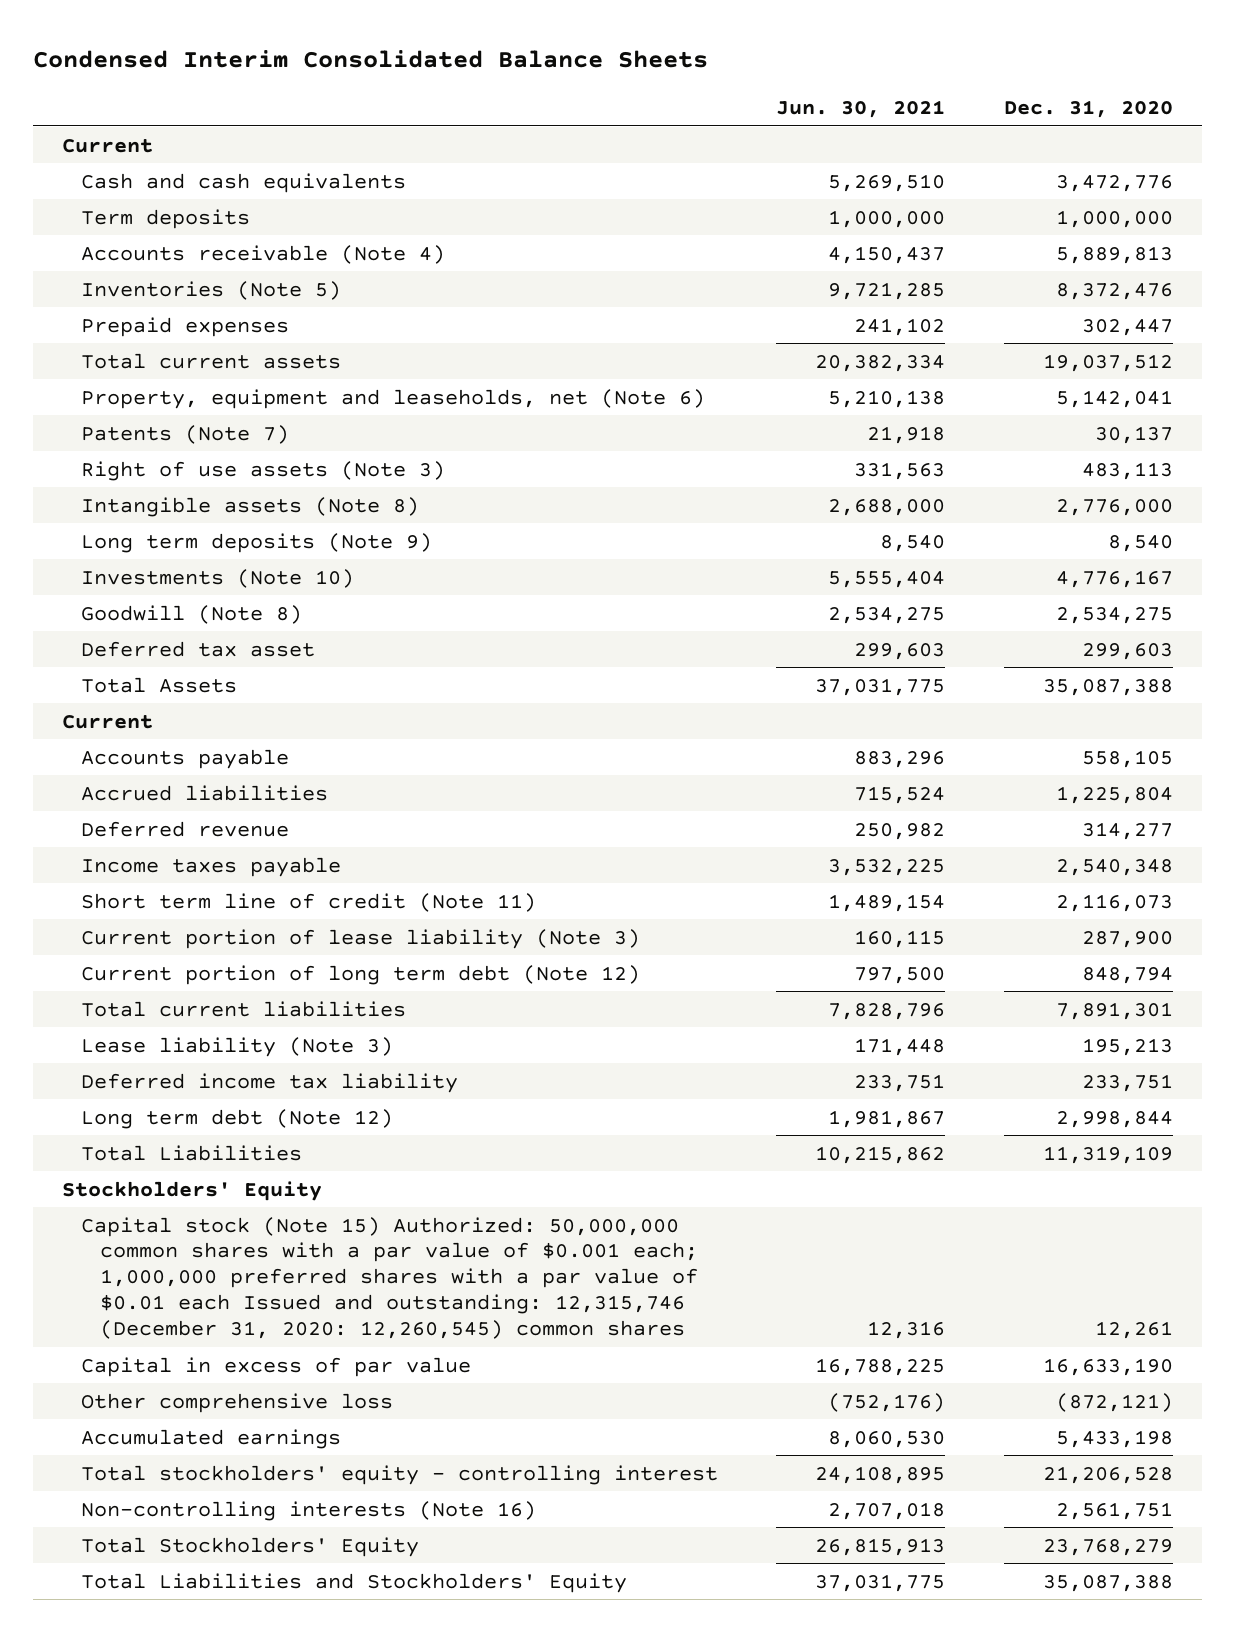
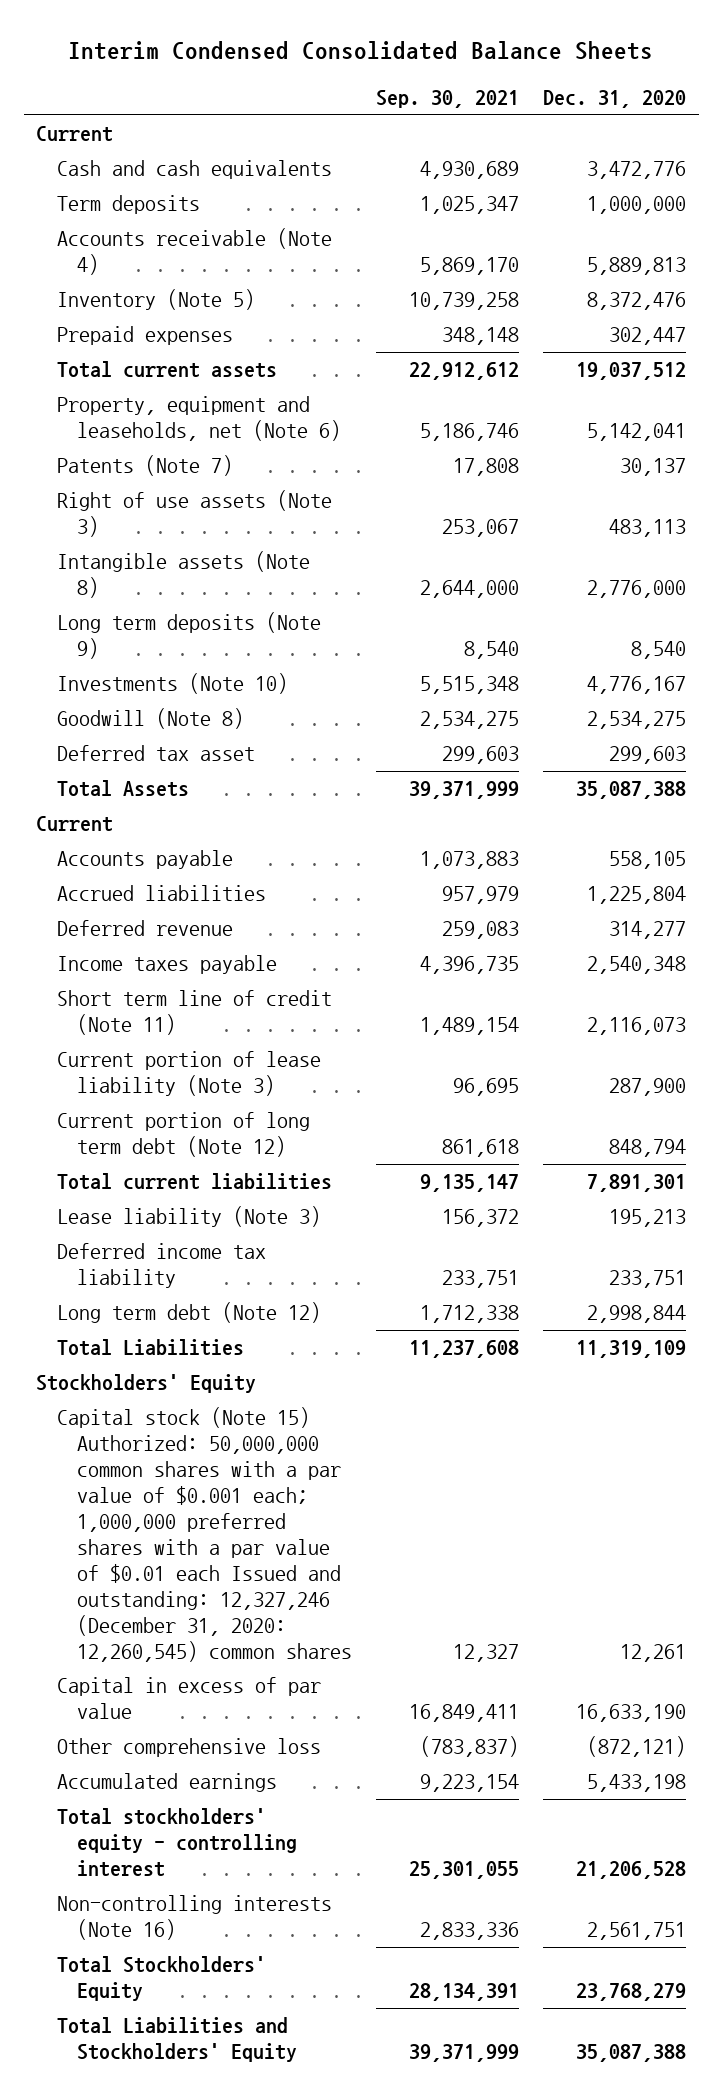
- Condensed Interim Consolidated Balance Sheets
+ Interim Condensed Consolidated Balance Sheets
- | Jun. 30, 2021 | Dec. 31, 2020
+ | Sep. 30, 2021 | Dec. 31, 2020
- Inventories (Note 5) | 9,721,285 | 8,372,476
+ Inventory (Note 5) | 10,739,258 | 8,372,476
- Capital stock (Note 15) Authorized: 50,000,000 common shares with a par value of $0.001 each; 1,000,000 preferred shares with a par value of $0.01 each Issued and outstanding: 12,315,746 (December 31, 2020: 12,260,545) common shares | 12,316 | 12,261
+ Capital stock (Note 15) Authorized: 50,000,000 common shares with a par value of $0.001 each; 1,000,000 preferred shares with a par value of $0.01 each Issued and outstanding: 12,327,246 (December 31, 2020: 12,260,545) common shares | 12,327 | 12,261

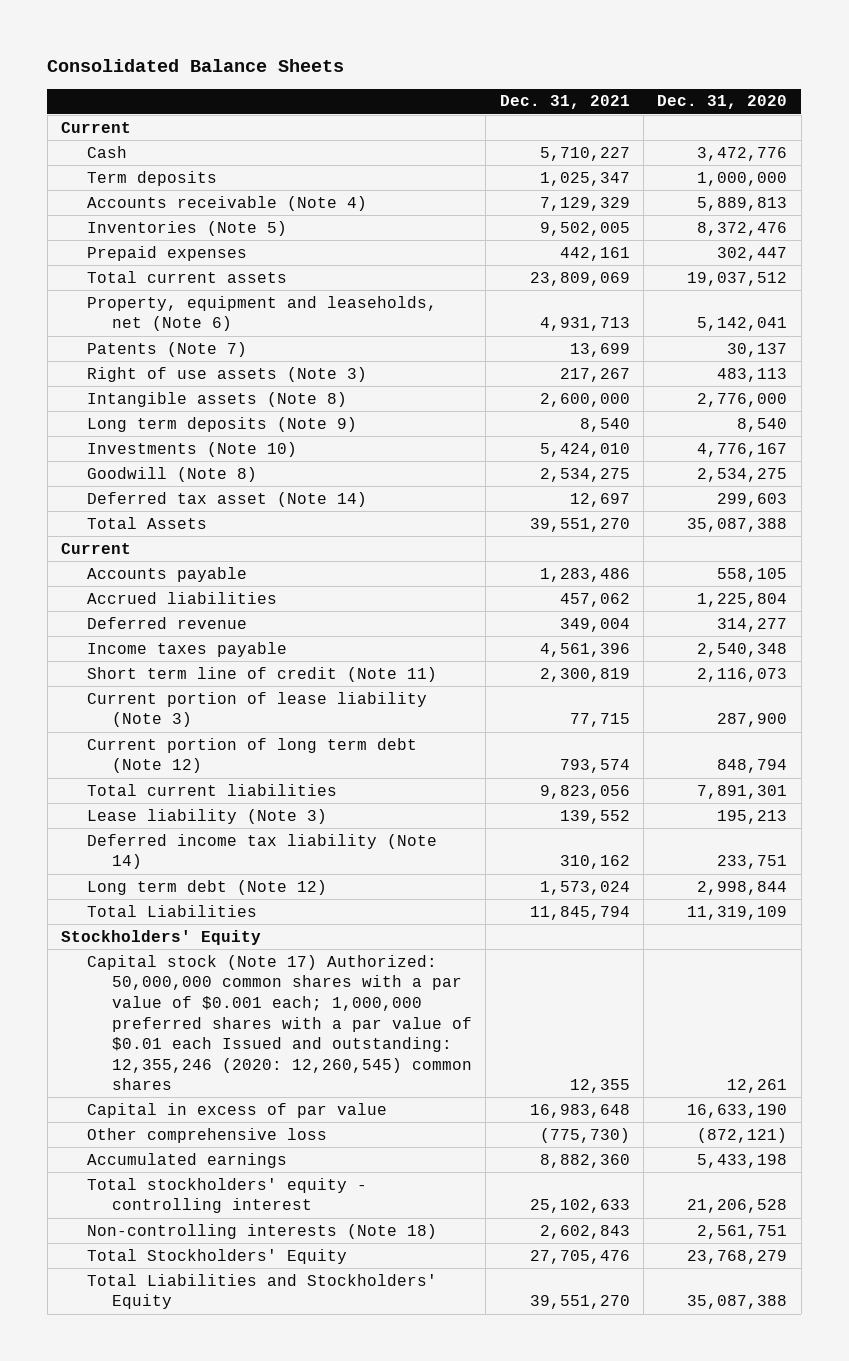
- Interim Condensed Consolidated Balance Sheets
+ Consolidated Balance Sheets
- | Sep. 30, 2021 | Dec. 31, 2020
+ | Dec. 31, 2021 | Dec. 31, 2020
- Cash and cash equivalents | 4,930,689 | 3,472,776
+ Cash | 5,710,227 | 3,472,776
- Inventory (Note 5) | 10,739,258 | 8,372,476
+ Inventories (Note 5) | 9,502,005 | 8,372,476
- Deferred tax asset | 299,603 | 299,603
+ Deferred tax asset (Note 14) | 12,697 | 299,603
- Deferred income tax liability | 233,751 | 233,751
+ Deferred income tax liability (Note 14) | 310,162 | 233,751
- Capital stock (Note 15) Authorized: 50,000,000 common shares with a par value of $0.001 each; 1,000,000 preferred shares with a par value of $0.01 each Issued and outstanding: 12,327,246 (December 31, 2020: 12,260,545) common shares | 12,327 | 12,261
+ Capital stock (Note 17) Authorized: 50,000,000 common shares with a par value of $0.001 each; 1,000,000 preferred shares with a par value of $0.01 each Issued and outstanding: 12,355,246 (2020: 12,260,545) common shares | 12,355 | 12,261
- Non-controlling interests (Note 16) | 2,833,336 | 2,561,751
+ Non-controlling interests (Note 18) | 2,602,843 | 2,561,751

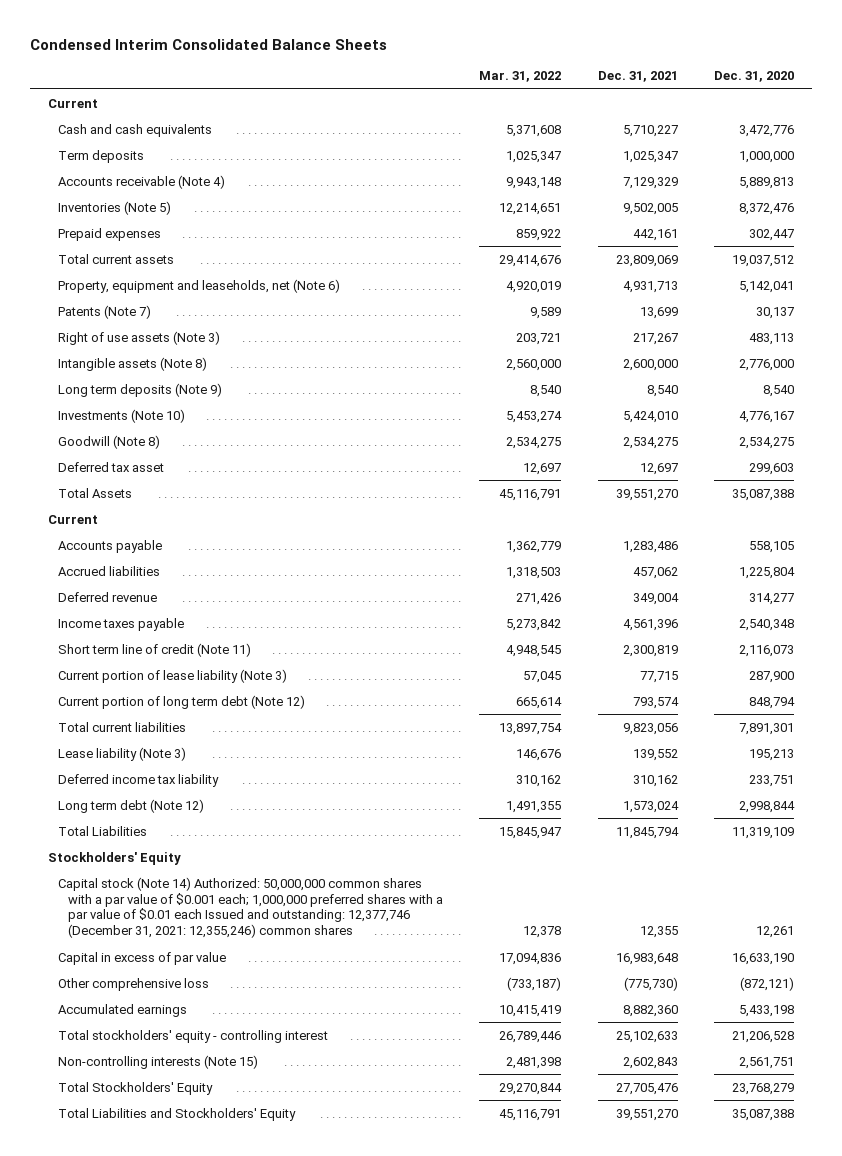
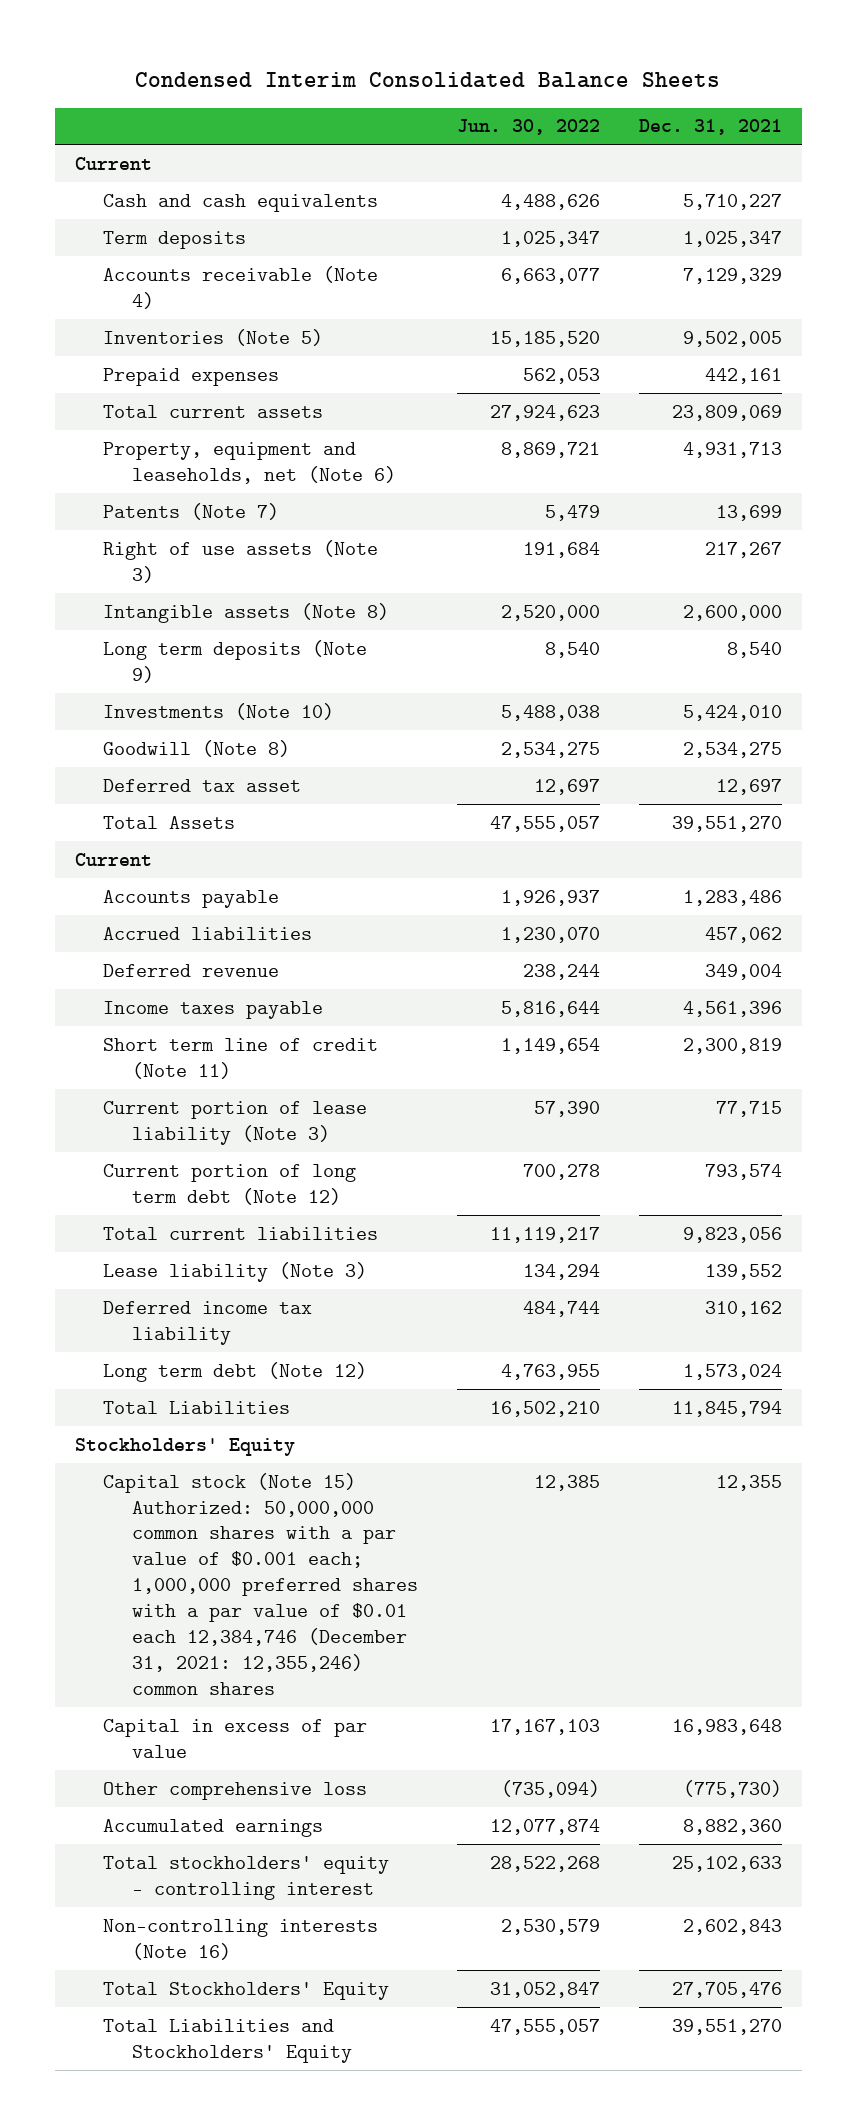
- | Mar. 31, 2022 | Dec. 31, 2021 | Dec. 31, 2020
+ | Jun. 30, 2022 | Dec. 31, 2021
- Capital stock (Note 14) Authorized: 50,000,000 common shares with a par value of $0.001 each; 1,000,000 preferred shares with a par value of $0.01 each Issued and outstanding: 12,377,746 (December 31, 2021: 12,355,246) common shares | 12,378 | 12,355 | 12,261
+ Capital stock (Note 15) Authorized: 50,000,000 common shares with a par value of $0.001 each; 1,000,000 preferred shares with a par value of $0.01 each 12,384,746 (December 31, 2021: 12,355,246) common shares | 12,385 | 12,355
- Non-controlling interests (Note 15) | 2,481,398 | 2,602,843 | 2,561,751
+ Non-controlling interests (Note 16) | 2,530,579 | 2,602,843

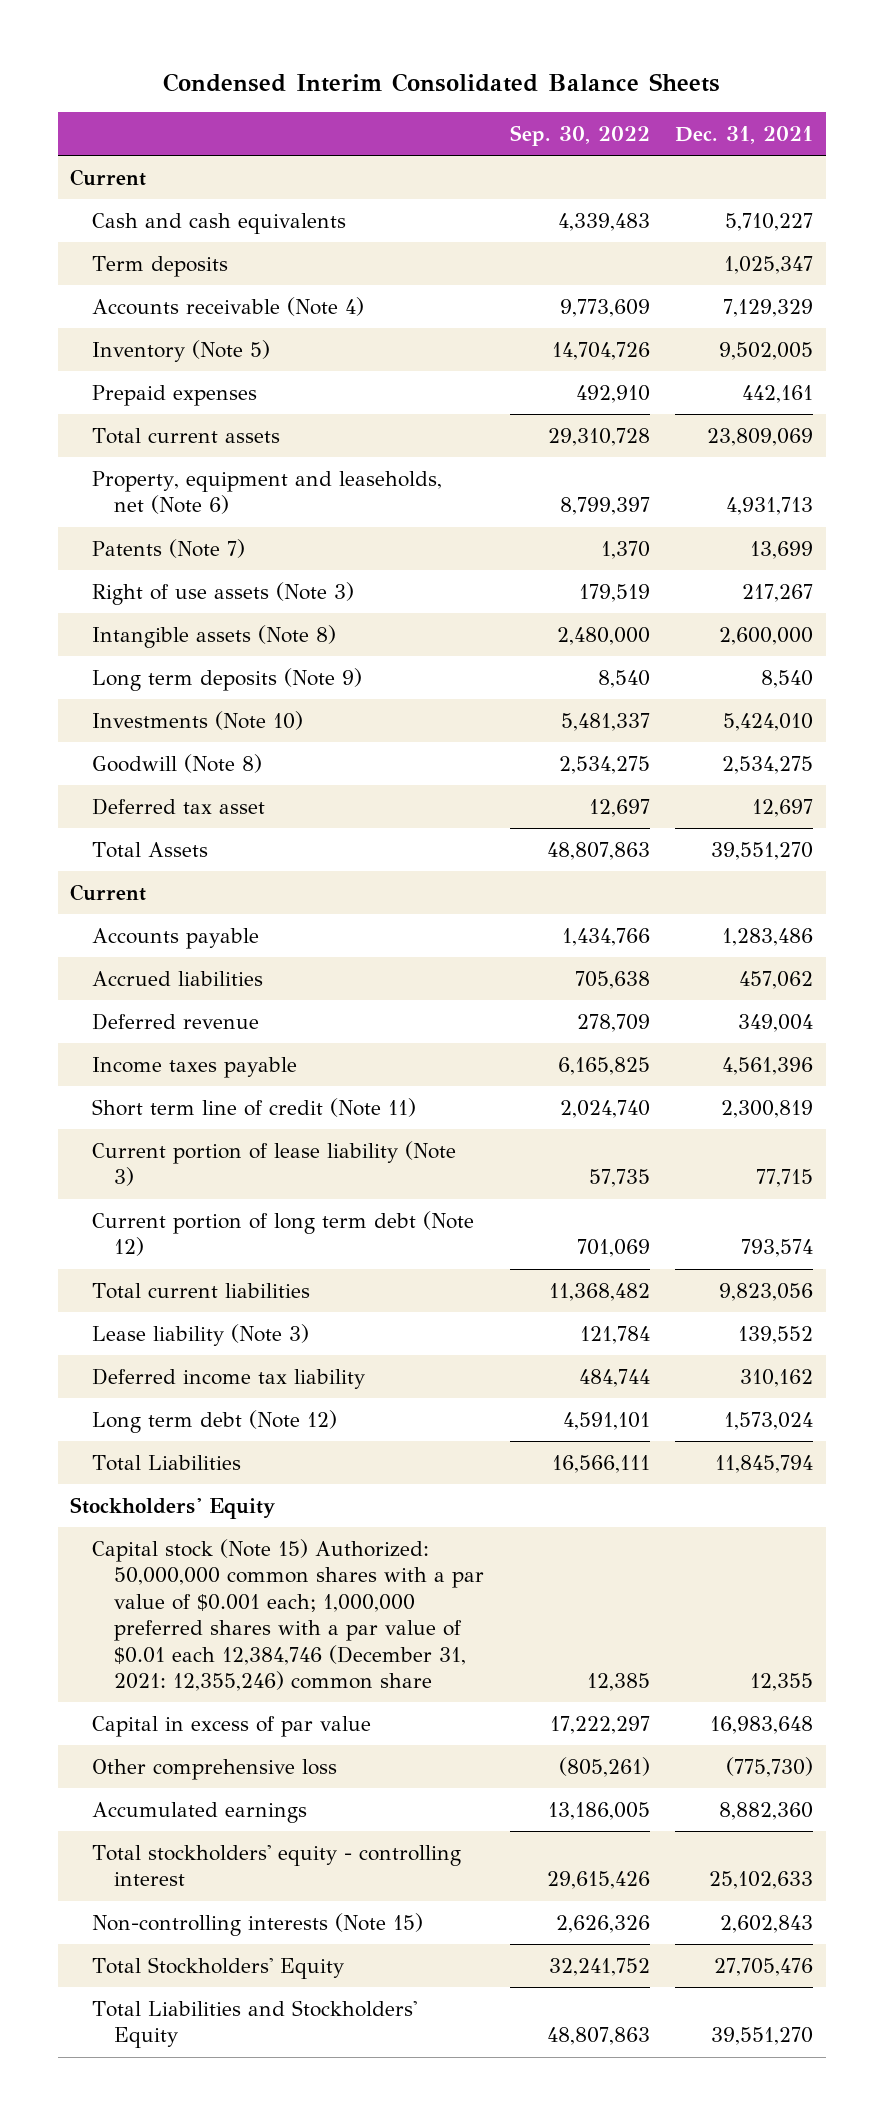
- | Jun. 30, 2022 | Dec. 31, 2021
+ | Sep. 30, 2022 | Dec. 31, 2021
- Inventories (Note 5) | 15,185,520 | 9,502,005
+ Inventory (Note 5) | 14,704,726 | 9,502,005
- Capital stock (Note 15) Authorized: 50,000,000 common shares with a par value of $0.001 each; 1,000,000 preferred shares with a par value of $0.01 each 12,384,746 (December 31, 2021: 12,355,246) common shares | 12,385 | 12,355
+ Capital stock (Note 15) Authorized: 50,000,000 common shares with a par value of $0.001 each; 1,000,000 preferred shares with a par value of $0.01 each 12,384,746 (December 31, 2021: 12,355,246) common share | 12,385 | 12,355
- Non-controlling interests (Note 16) | 2,530,579 | 2,602,843
+ Non-controlling interests (Note 15) | 2,626,326 | 2,602,843

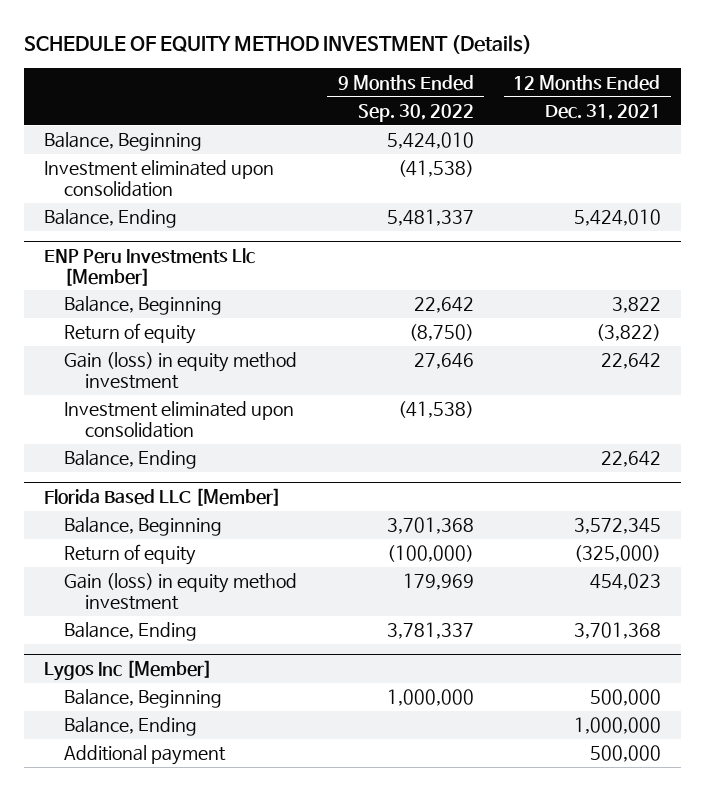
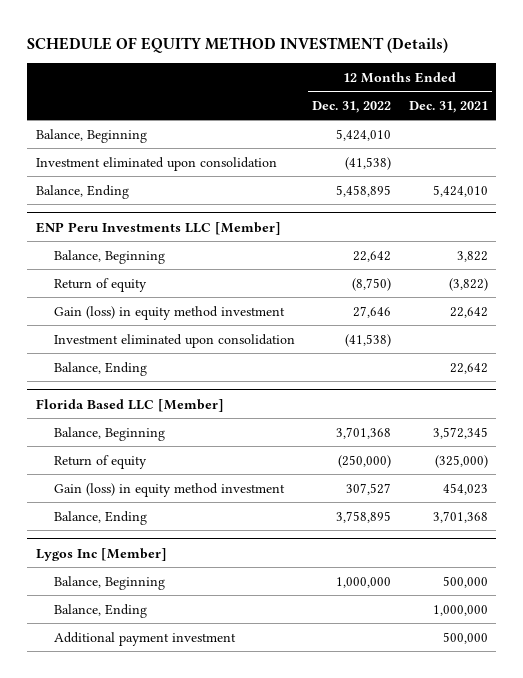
- | 9 Months Ended Sep. 30, 2022 | 12 Months Ended Dec. 31, 2021
+ | 12 Months Ended Dec. 31, 2022 | 12 Months Ended Dec. 31, 2021
- ENP Peru Investments Llc [Member]
+ ENP Peru Investments LLC [Member]
@ Lygos Inc [Member]
- Additional payment | | 500,000
+ Additional payment investment | | 500,000

